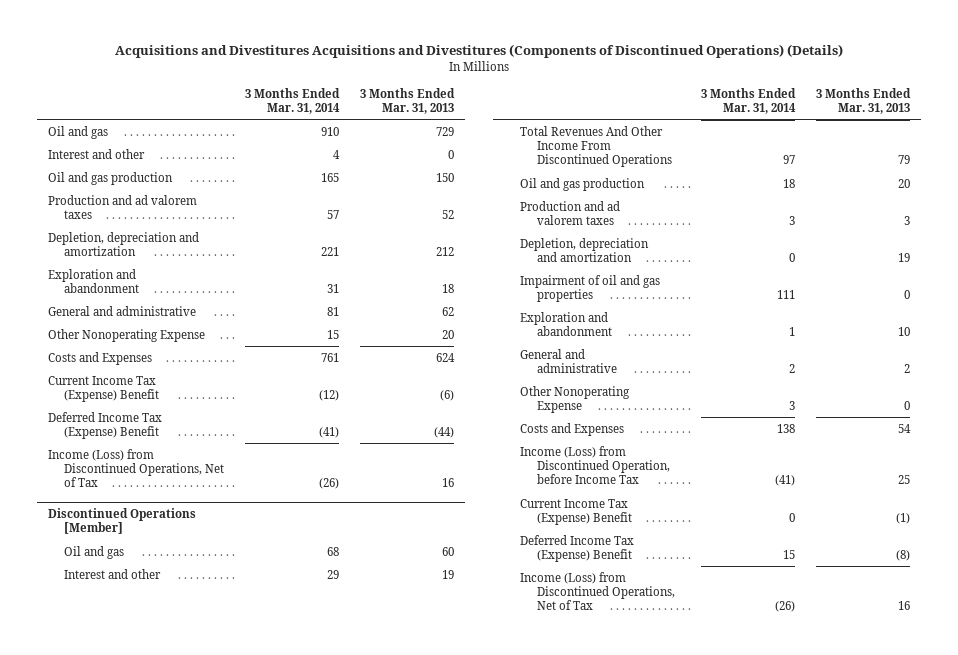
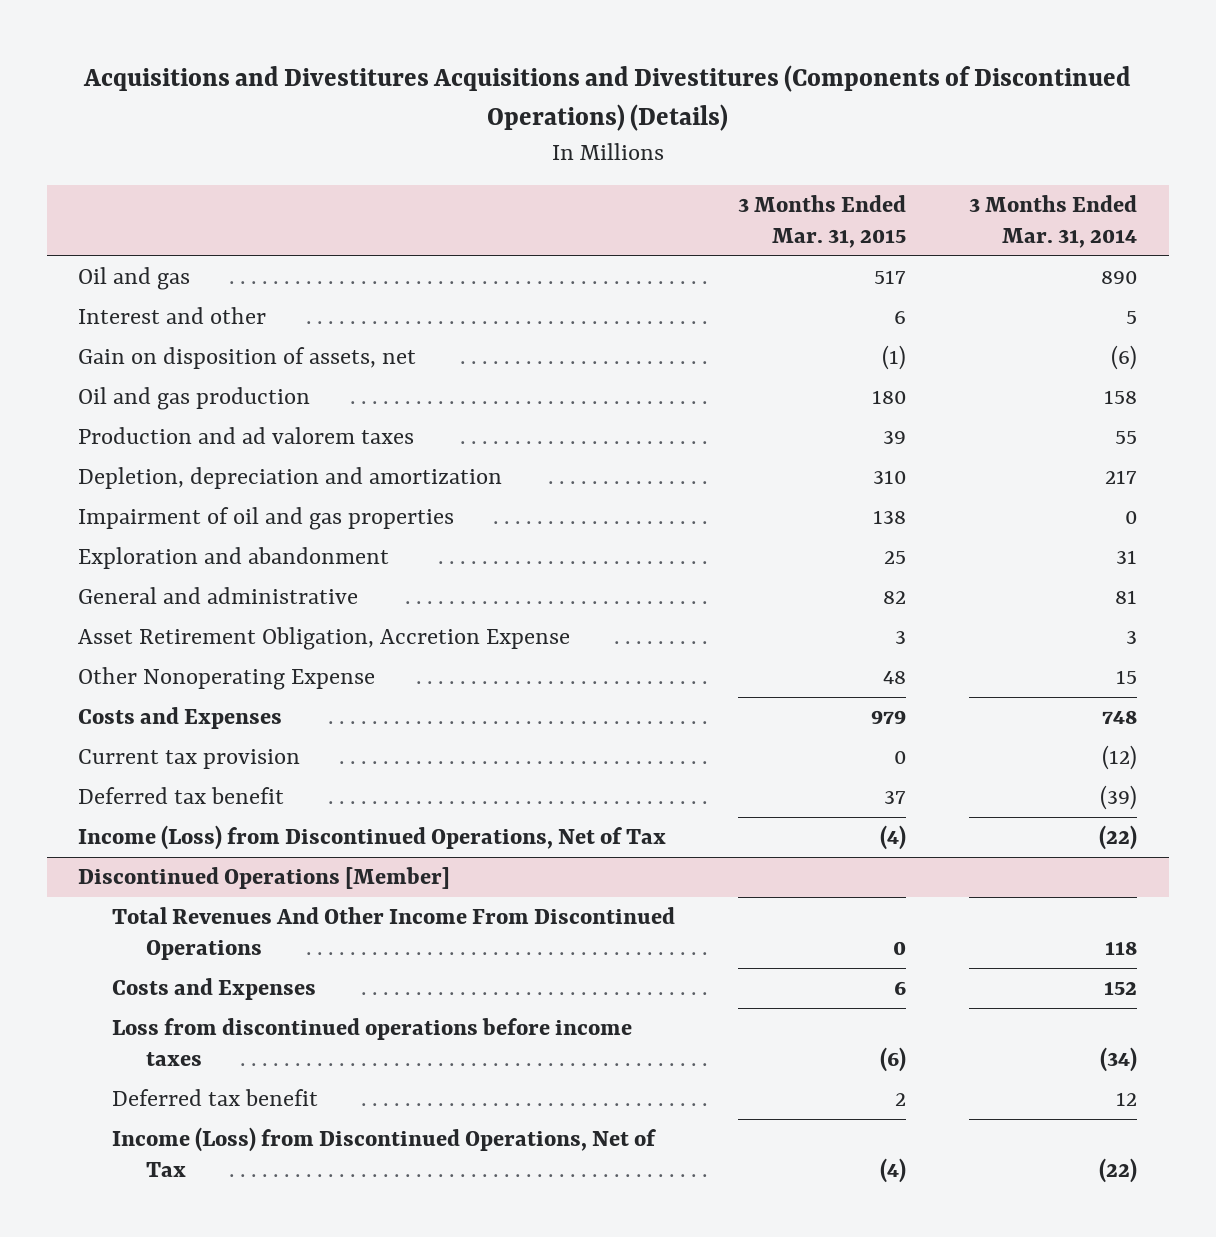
- | 3 Months Ended Mar. 31, 2014 | 3 Months Ended Mar. 31, 2013
+ | 3 Months Ended Mar. 31, 2015 | 3 Months Ended Mar. 31, 2014
- Oil and gas | 910 | 729
- Interest and other | 4 | 0
- Oil and gas production | 165 | 150
- Production and ad valorem taxes | 57 | 52
- Depletion, depreciation and amortization | 221 | 212
+ Oil and gas | 517 | 890
+ Interest and other | 6 | 5
+ Gain on disposition of assets, net | (1) | (6)
+ Oil and gas production | 180 | 158
+ Production and ad valorem taxes | 39 | 55
+ Depletion, depreciation and amortization | 310 | 217
+ Impairment of oil and gas properties | 138 | 0
+ Asset Retirement Obligation, Accretion Expense | 3 | 3
- Costs and Expenses | 761 | 624
- Current Income Tax (Expense) Benefit | (12) | (6)
- Deferred Income Tax (Expense) Benefit | (41) | (44)
- Income (Loss) from Discontinued Operations, Net of Tax | (26) | 16
+ Costs and Expenses | 979 | 748
+ Current tax provision | 0 | (12)
+ Deferred tax benefit | 37 | (39)
+ Income (Loss) from Discontinued Operations, Net of Tax | (4) | (22)
@ Discontinued Operations [Member]
- Oil and gas | 68 | 60
- Interest and other | 29 | 19
- Total Revenues And Other Income From Discontinued Operations | 97 | 79
- Oil and gas production | 18 | 20
- Production and ad valorem taxes | 3 | 3
- Depletion, depreciation and amortization | 0 | 19
- Impairment of oil and gas properties | 111 | 0
- Exploration and abandonment | 1 | 10
- General and administrative | 2 | 2
- Other Nonoperating Expense | 3 | 0
- Costs and Expenses | 138 | 54
- Income (Loss) from Discontinued Operation, before Income Tax | (41) | 25
- Current Income Tax (Expense) Benefit | 0 | (1)
- Deferred Income Tax (Expense) Benefit | 15 | (8)
- Income (Loss) from Discontinued Operations, Net of Tax | (26) | 16
+ Total Revenues And Other Income From Discontinued Operations | 0 | 118
+ Costs and Expenses | 6 | 152
+ Loss from discontinued operations before income taxes | (6) | (34)
+ Deferred tax benefit | 2 | 12
+ Income (Loss) from Discontinued Operations, Net of Tax | (4) | (22)

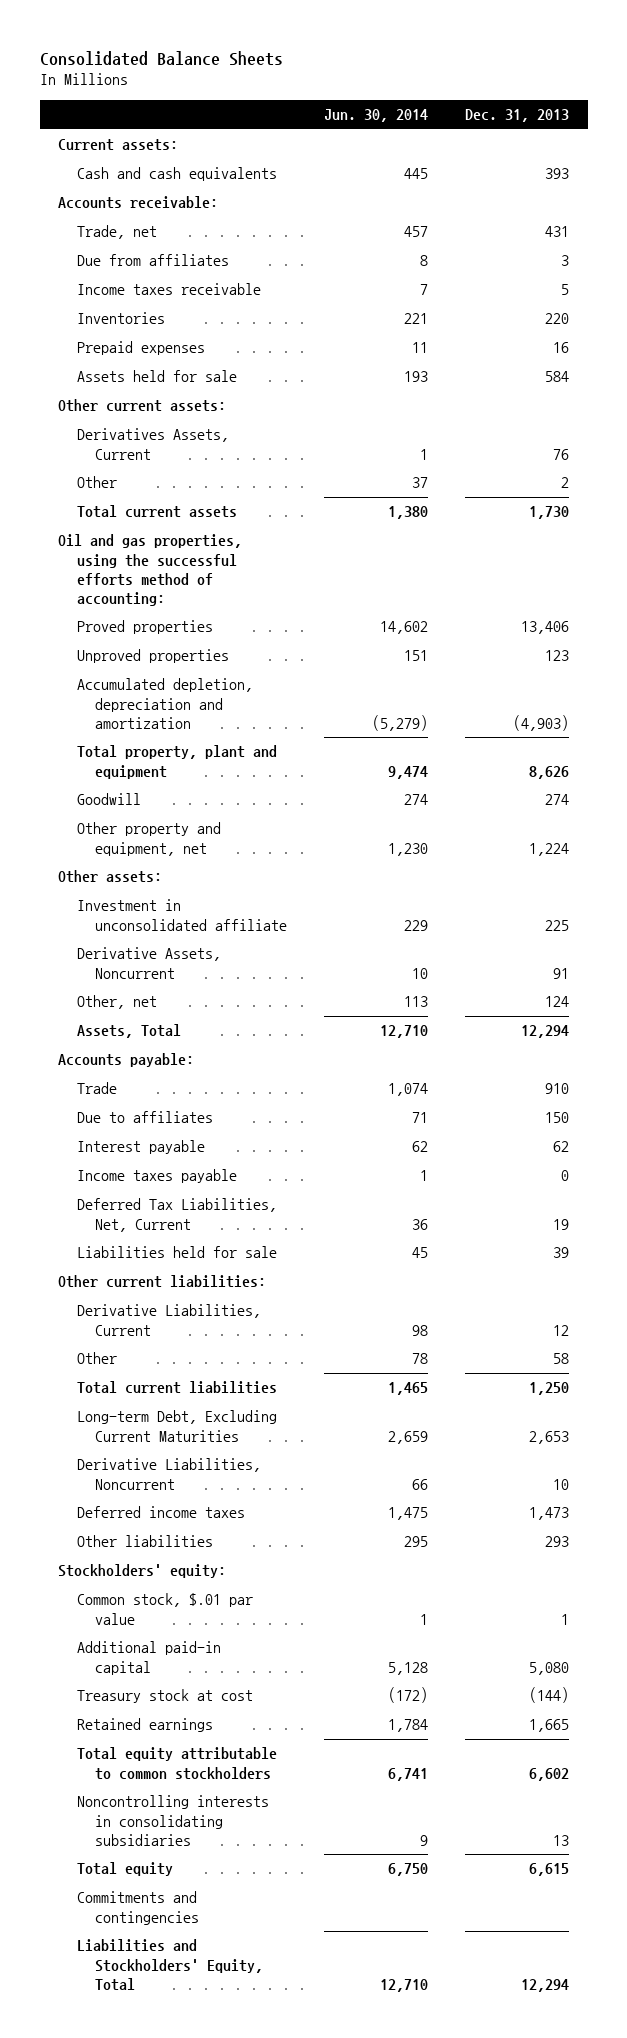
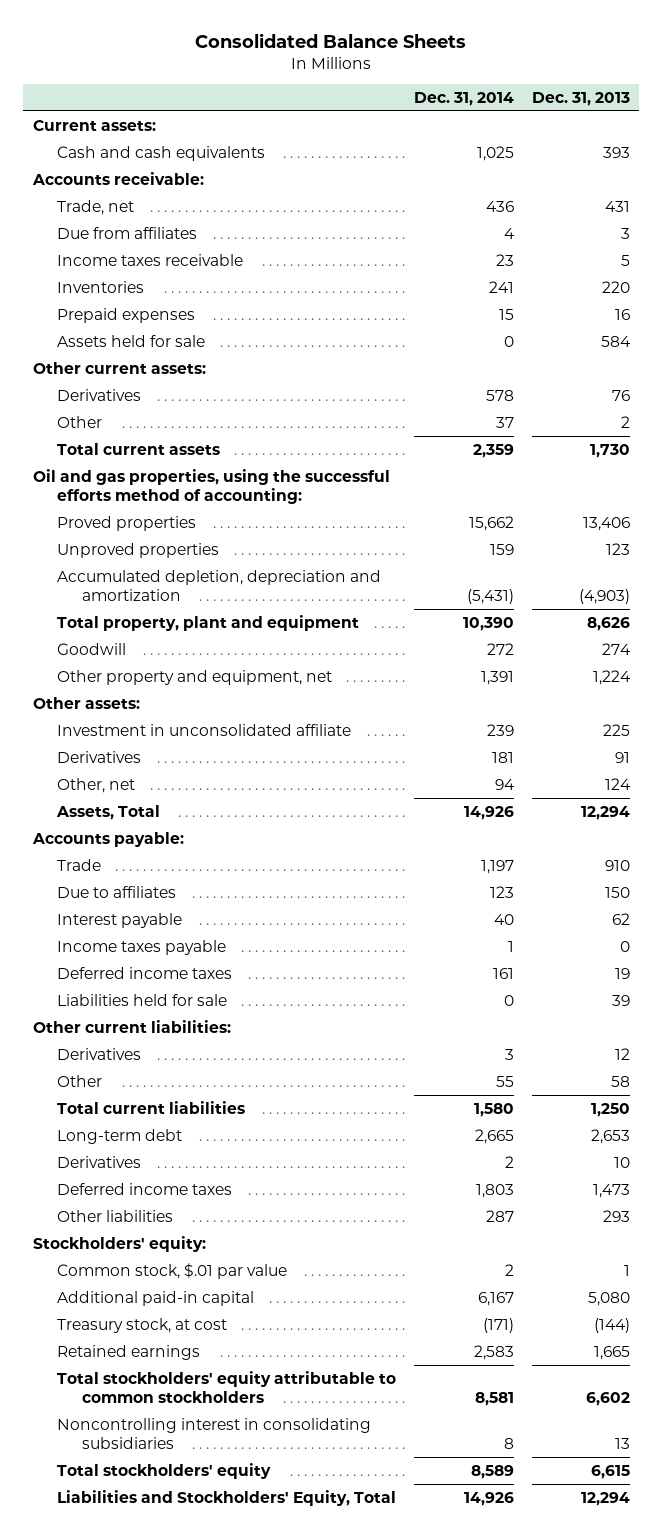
- | Jun. 30, 2014 | Dec. 31, 2013
+ | Dec. 31, 2014 | Dec. 31, 2013
- Derivatives Assets, Current | 1 | 76
+ Derivatives | 578 | 76
- Derivative Assets, Noncurrent | 10 | 91
+ Derivatives | 181 | 91
- Deferred Tax Liabilities, Net, Current | 36 | 19
+ Deferred income taxes | 161 | 19
- Derivative Liabilities, Current | 98 | 12
+ Derivatives | 3 | 12
- Long-term Debt, Excluding Current Maturities | 2,659 | 2,653
- Derivative Liabilities, Noncurrent | 66 | 10
+ Long-term debt | 2,665 | 2,653
+ Derivatives | 2 | 10
- Treasury stock at cost | (172) | (144)
+ Treasury stock, at cost | (171) | (144)
- Total equity attributable to common stockholders | 6,741 | 6,602
- Noncontrolling interests in consolidating subsidiaries | 9 | 13
- Total equity | 6,750 | 6,615
- Commitments and contingencies
+ Total stockholders' equity attributable to common stockholders | 8,581 | 6,602
+ Noncontrolling interest in consolidating subsidiaries | 8 | 13
+ Total stockholders' equity | 8,589 | 6,615

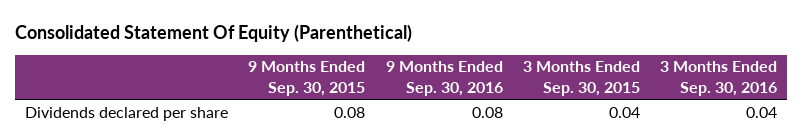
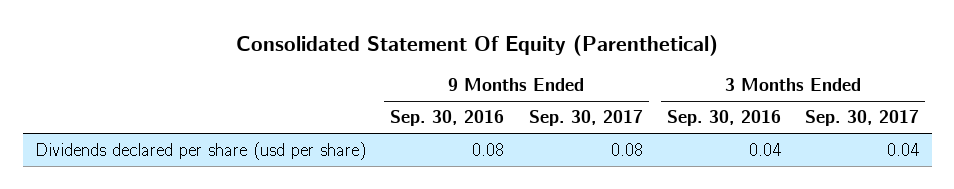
- | 9 Months Ended Sep. 30, 2015 | 9 Months Ended Sep. 30, 2016 | 3 Months Ended Sep. 30, 2015 | 3 Months Ended Sep. 30, 2016
+ | 9 Months Ended Sep. 30, 2016 | 9 Months Ended Sep. 30, 2017 | 3 Months Ended Sep. 30, 2016 | 3 Months Ended Sep. 30, 2017
- Dividends declared per share | 0.08 | 0.08 | 0.04 | 0.04
+ Dividends declared per share (usd per share) | 0.08 | 0.08 | 0.04 | 0.04

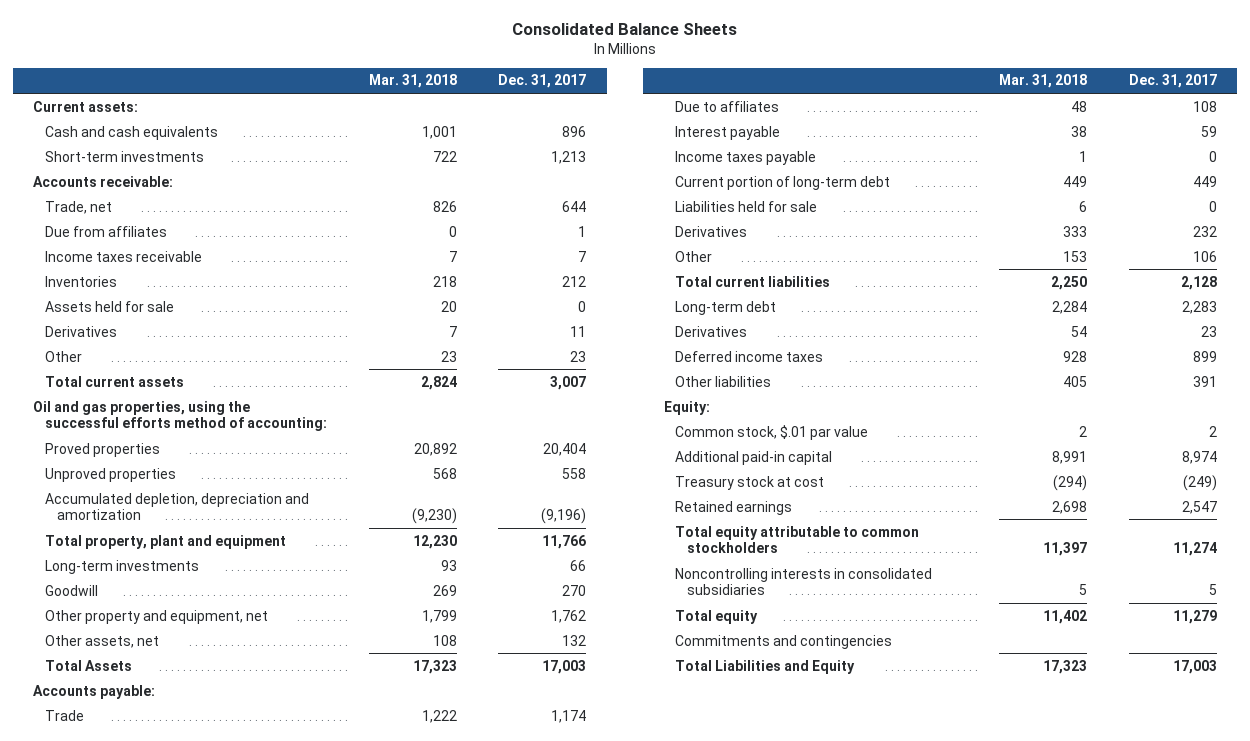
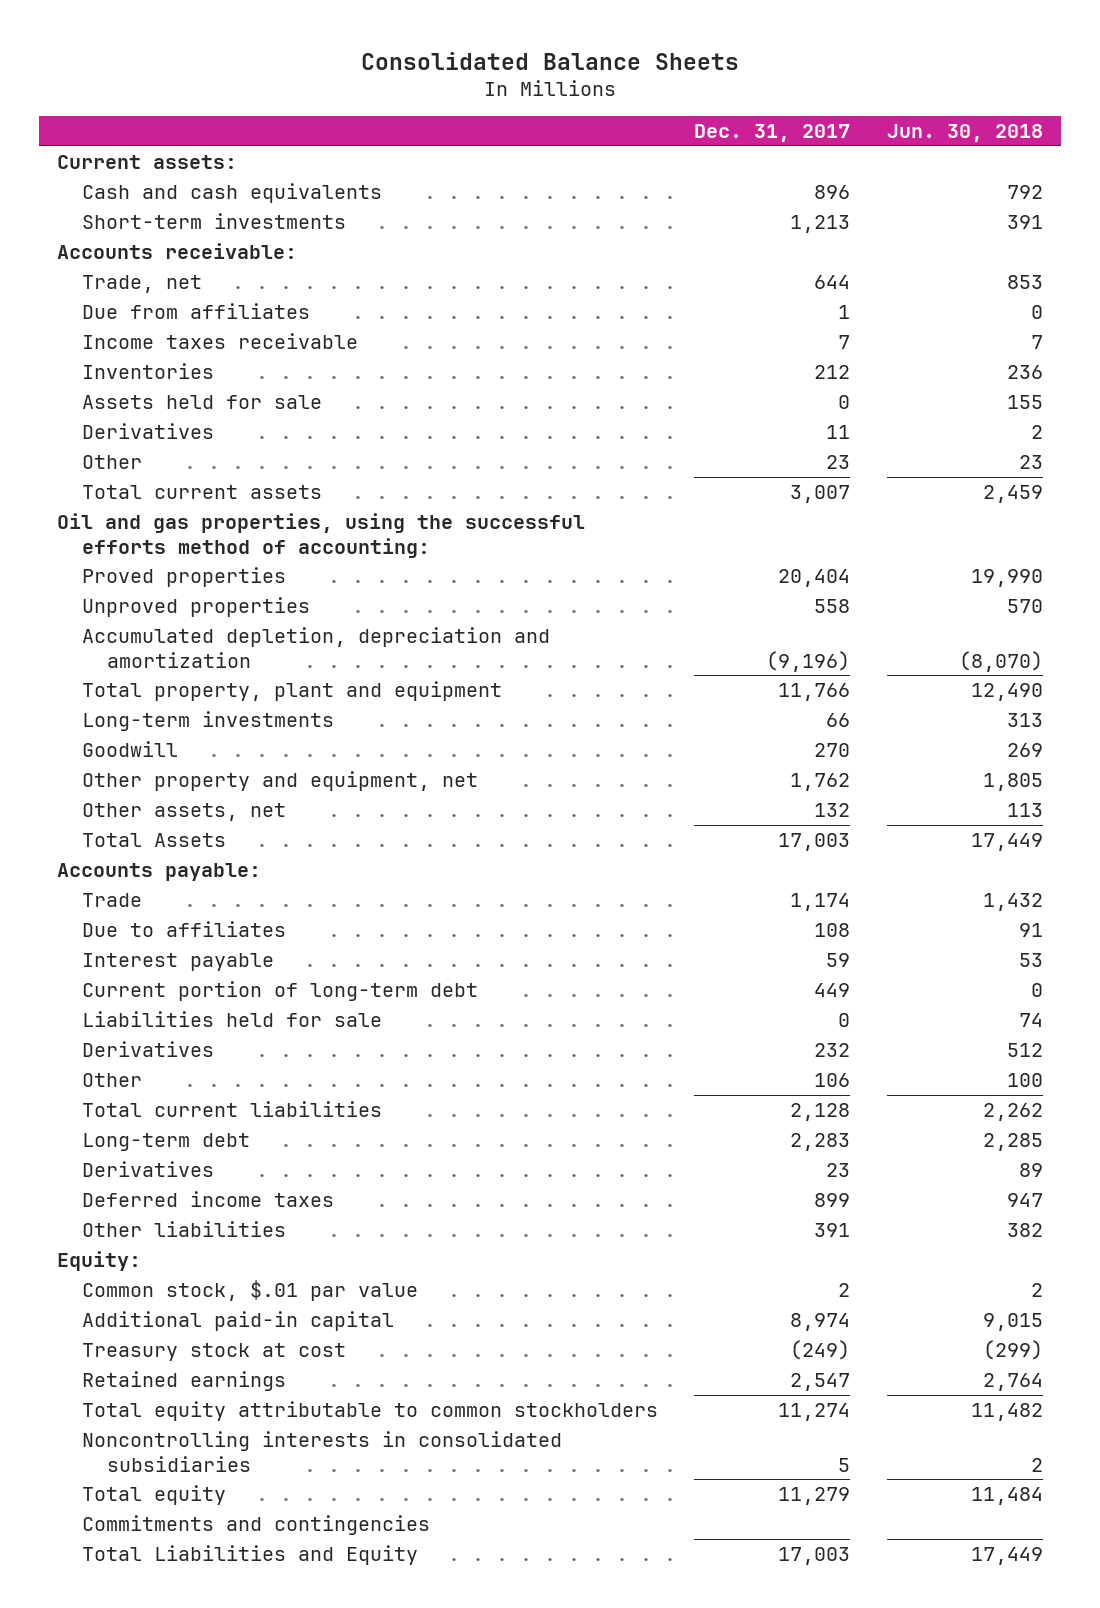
- | Mar. 31, 2018 | Dec. 31, 2017
+ | Dec. 31, 2017 | Jun. 30, 2018
- Income taxes payable | 1 | 0

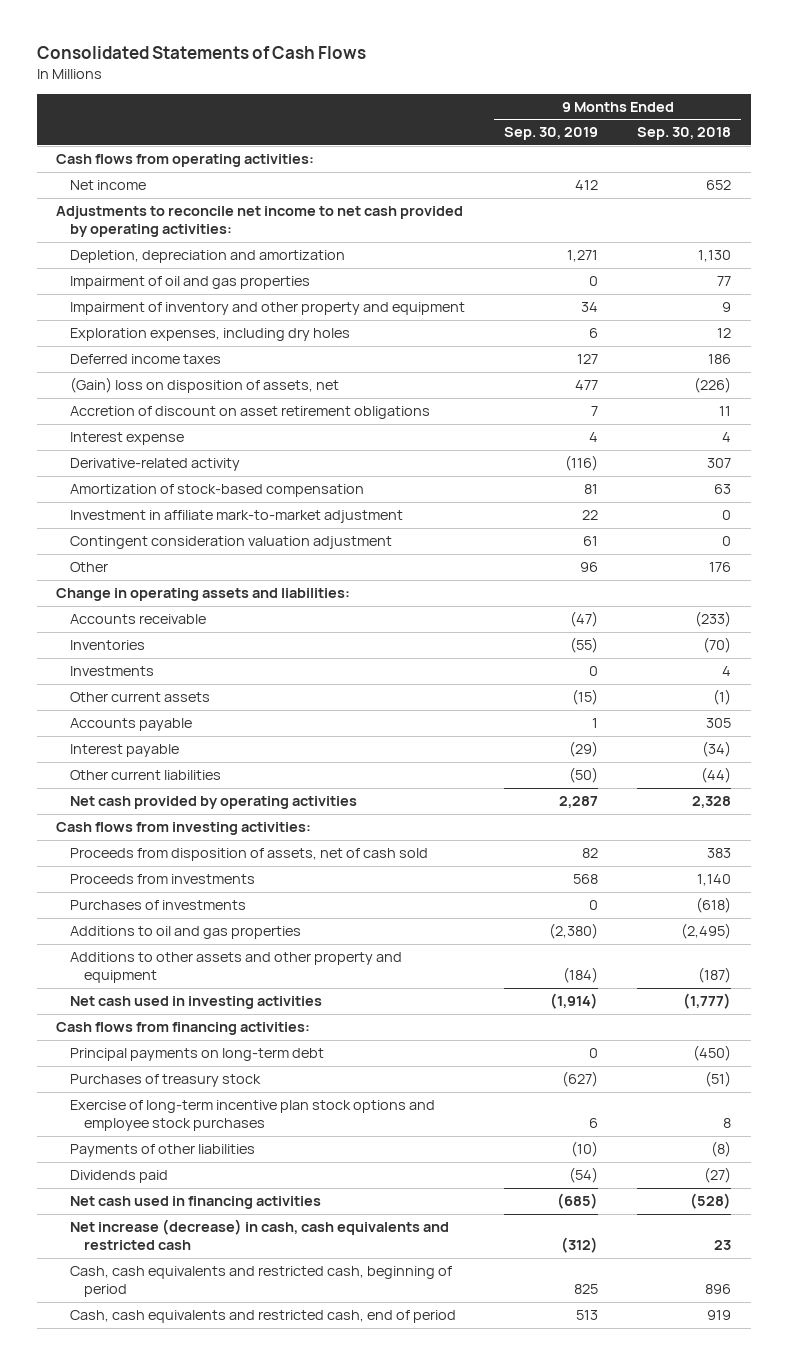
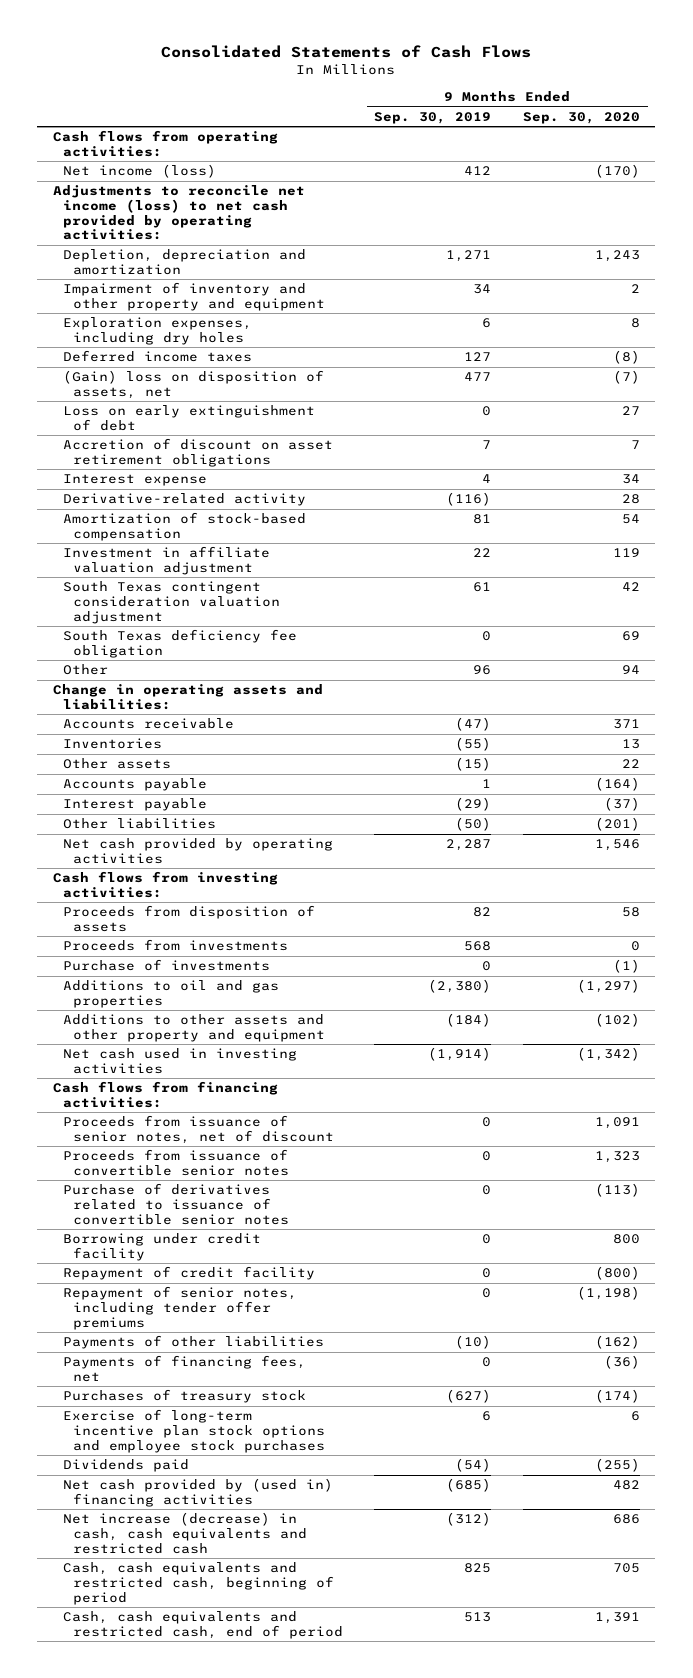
- | 9 Months Ended Sep. 30, 2019 | 9 Months Ended Sep. 30, 2018
+ | 9 Months Ended Sep. 30, 2019 | 9 Months Ended Sep. 30, 2020
- Net income | 412 | 652
- Adjustments to reconcile net income to net cash provided by operating activities:
+ Net income (loss) | 412 | (170)
+ Adjustments to reconcile net income (loss) to net cash provided by operating activities:
- Impairment of oil and gas properties | 0 | 77
+ Loss on early extinguishment of debt | 0 | 27
- Investment in affiliate mark-to-market adjustment | 22 | 0
- Contingent consideration valuation adjustment | 61 | 0
+ Investment in affiliate valuation adjustment | 22 | 119
+ South Texas contingent consideration valuation adjustment | 61 | 42
+ South Texas deficiency fee obligation | 0 | 69
- Investments | 0 | 4
- Other current assets | (15) | (1)
+ Other assets | (15) | 22
- Other current liabilities | (50) | (44)
+ Other liabilities | (50) | (201)
- Proceeds from disposition of assets, net of cash sold | 82 | 383
+ Proceeds from disposition of assets | 82 | 58
- Purchases of investments | 0 | (618)
+ Purchase of investments | 0 | (1)
- Principal payments on long-term debt | 0 | (450)
+ Proceeds from issuance of senior notes, net of discount | 0 | 1,091
+ Proceeds from issuance of convertible senior notes | 0 | 1,323
+ Purchase of derivatives related to issuance of convertible senior notes | 0 | (113)
+ Borrowing under credit facility | 0 | 800
+ Repayment of credit facility | 0 | (800)
+ Repayment of senior notes, including tender offer premiums | 0 | (1,198)
moved up: Payments of other liabilities | (10) | (162)
+ Payments of financing fees, net | 0 | (36)
- Net cash used in financing activities | (685) | (528)
+ Net cash provided by (used in) financing activities | (685) | 482

